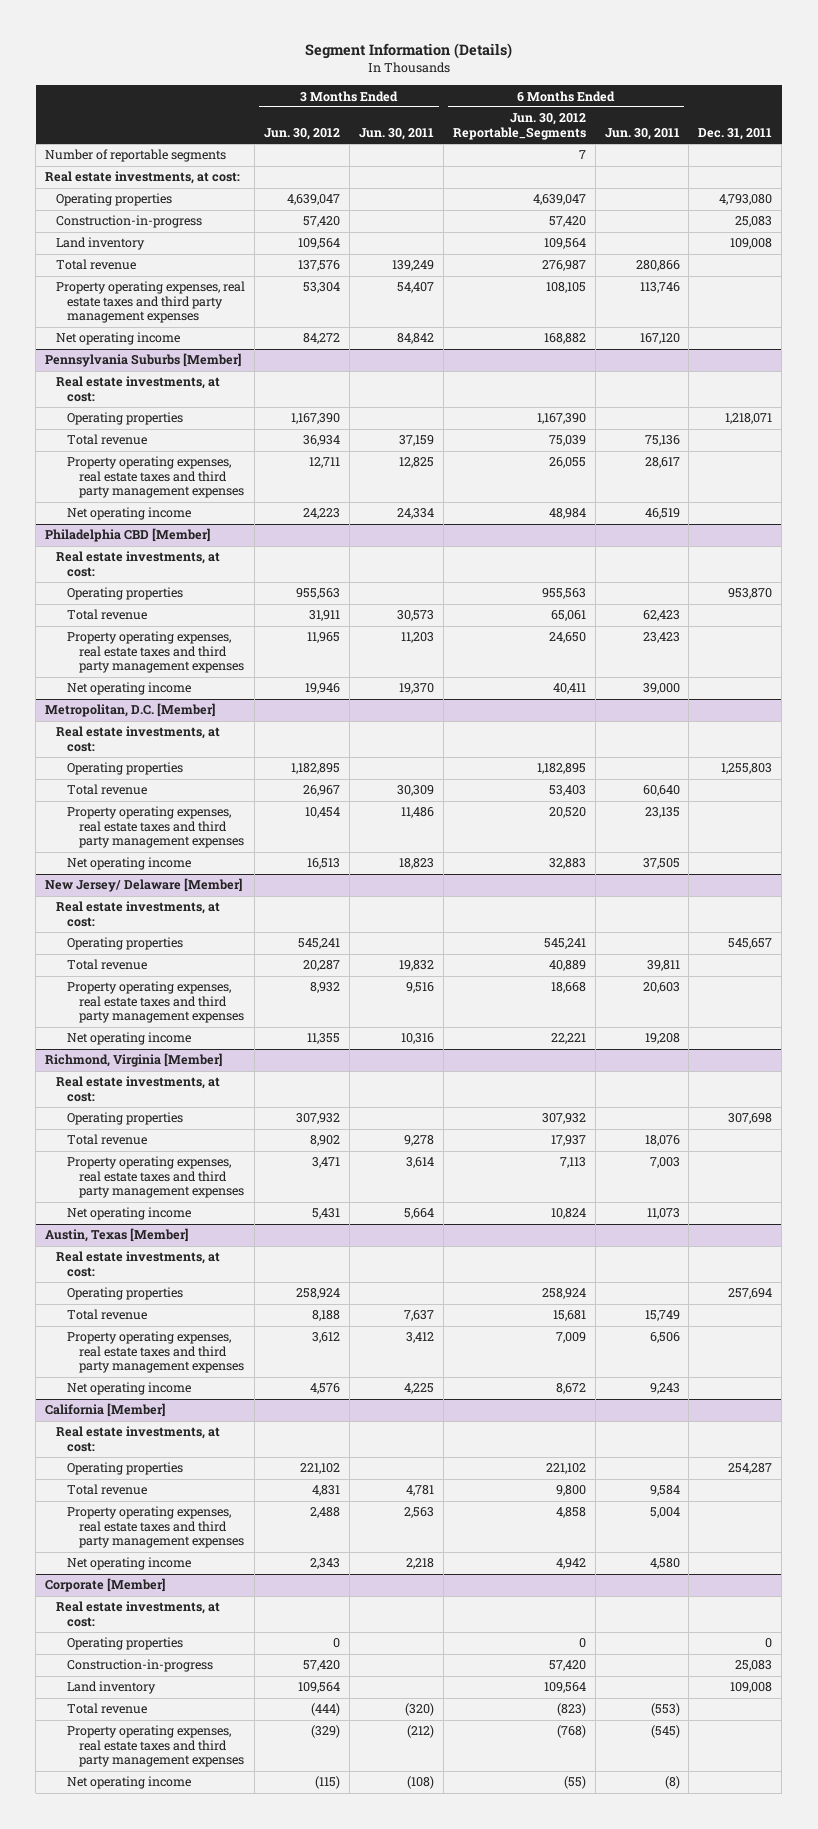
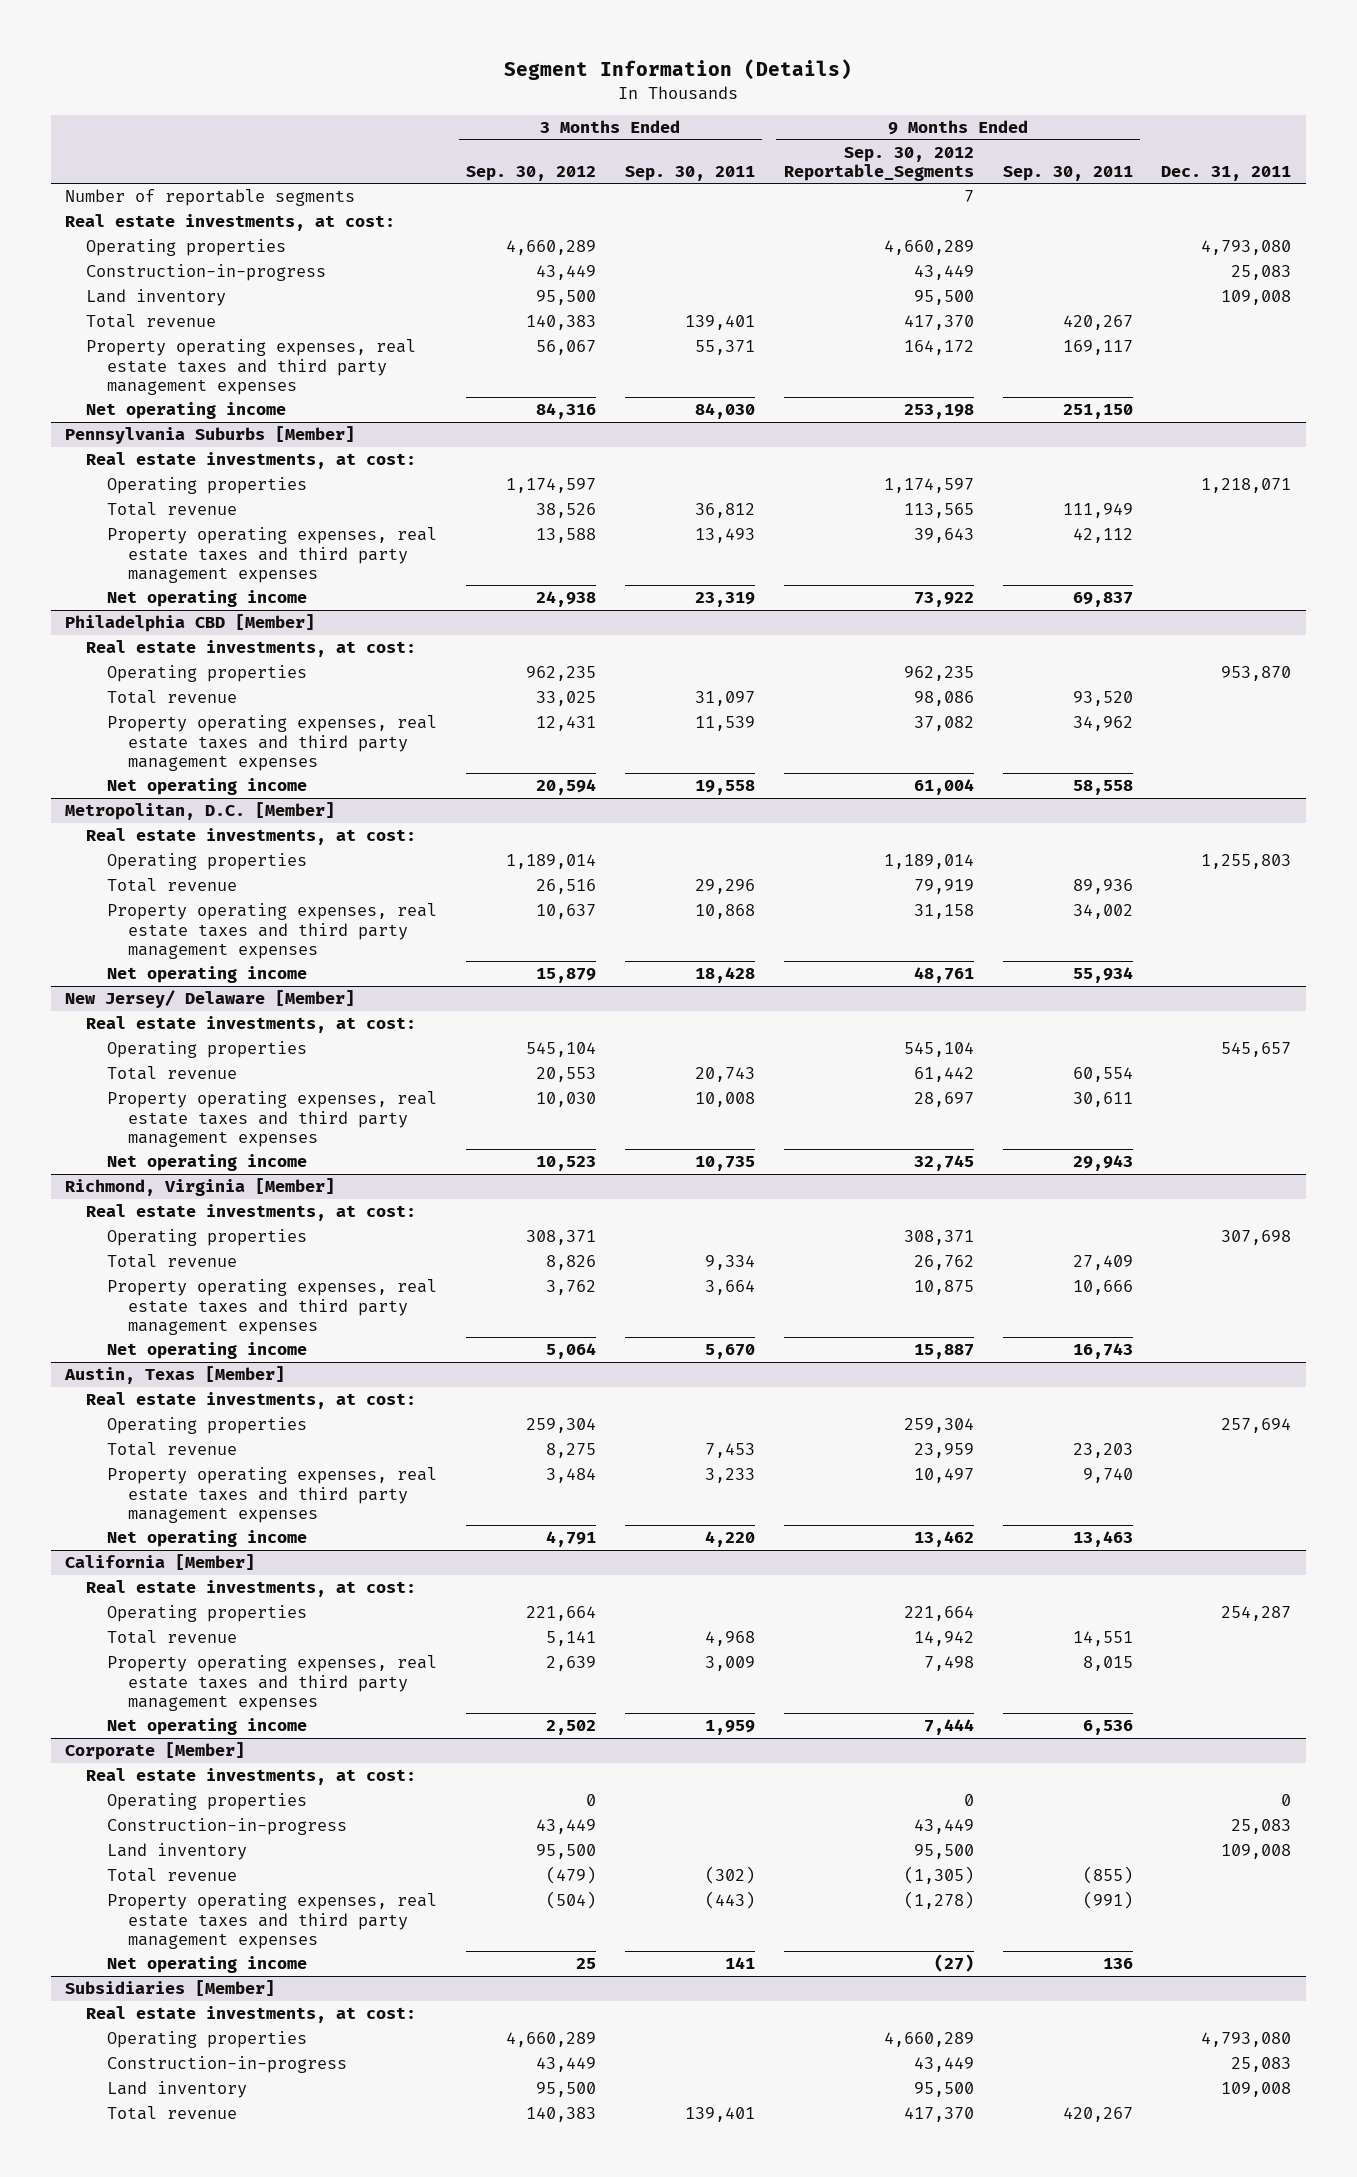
- | 3 Months Ended Jun. 30, 2012 | 3 Months Ended Jun. 30, 2011 | 6 Months Ended Jun. 30, 2012 Reportable_Segments | 6 Months Ended Jun. 30, 2011 | Dec. 31, 2011
+ | 3 Months Ended Sep. 30, 2012 | 3 Months Ended Sep. 30, 2011 | 9 Months Ended Sep. 30, 2012 Reportable_Segments | 9 Months Ended Sep. 30, 2011 | Dec. 31, 2011
+ Subsidiaries [Member]
+ Real estate investments, at cost:
+ Operating properties | 4,660,289 | | 4,660,289 | | 4,793,080
+ Construction-in-progress | 43,449 | | 43,449 | | 25,083
+ Land inventory | 95,500 | | 95,500 | | 109,008
+ Total revenue | 140,383 | 139,401 | 417,370 | 420,267 |

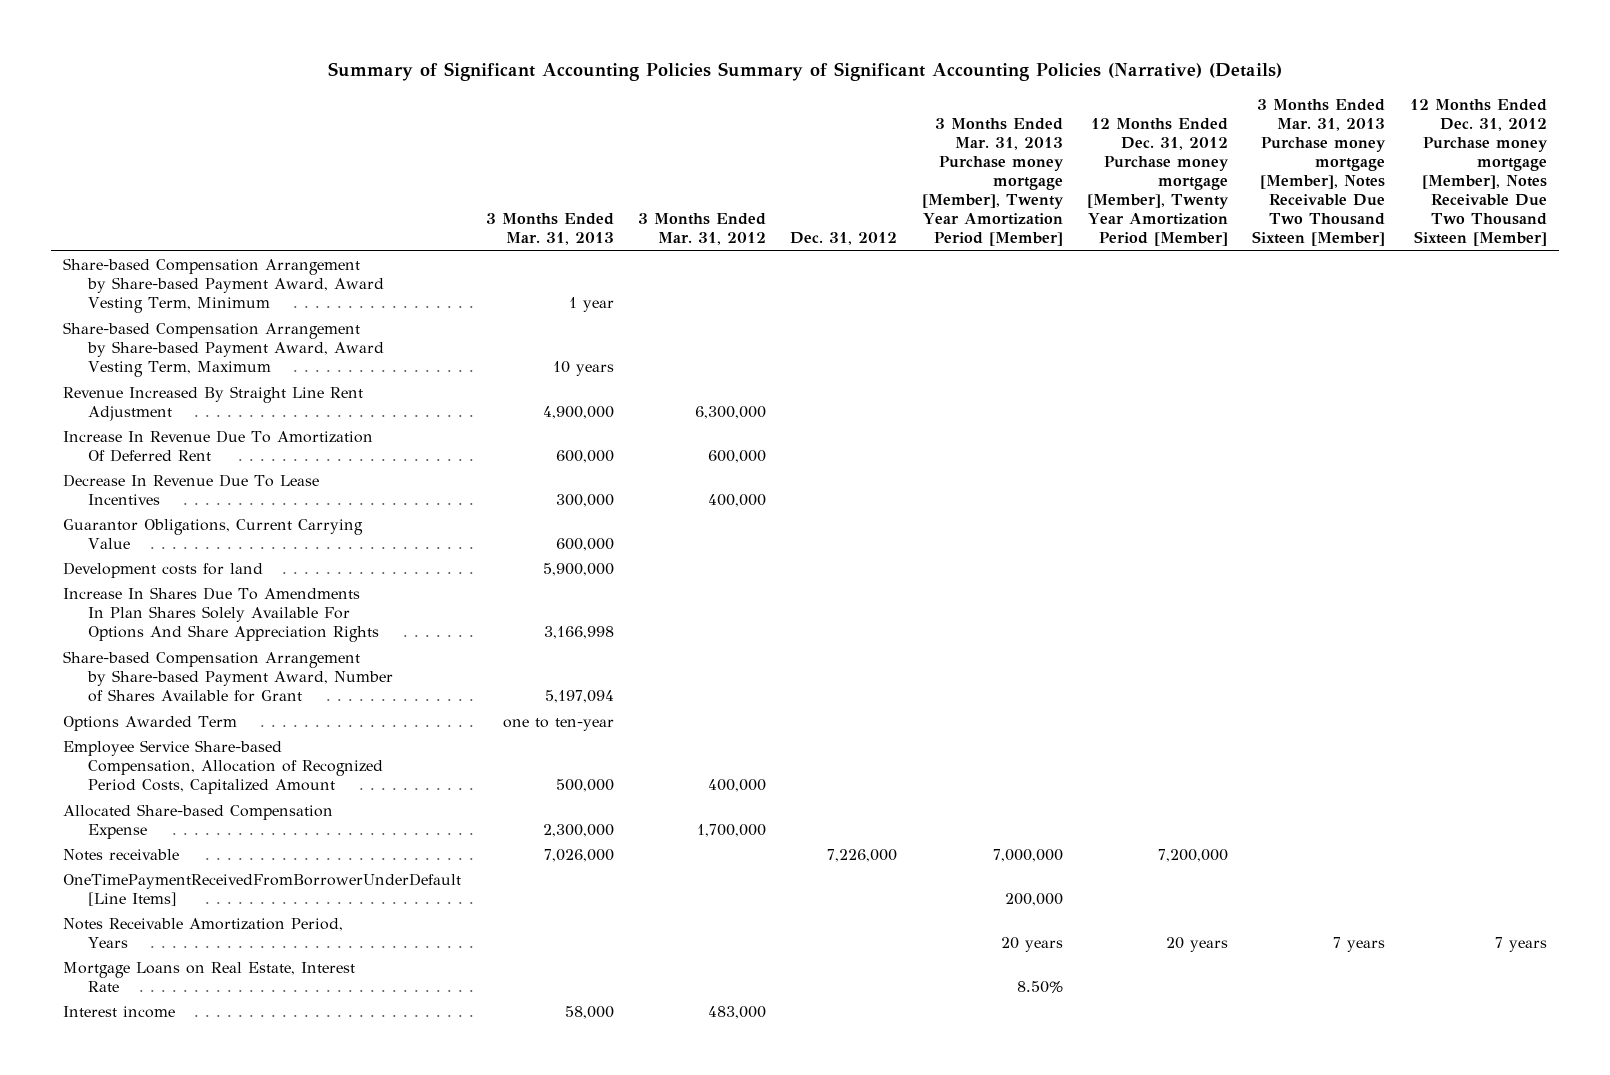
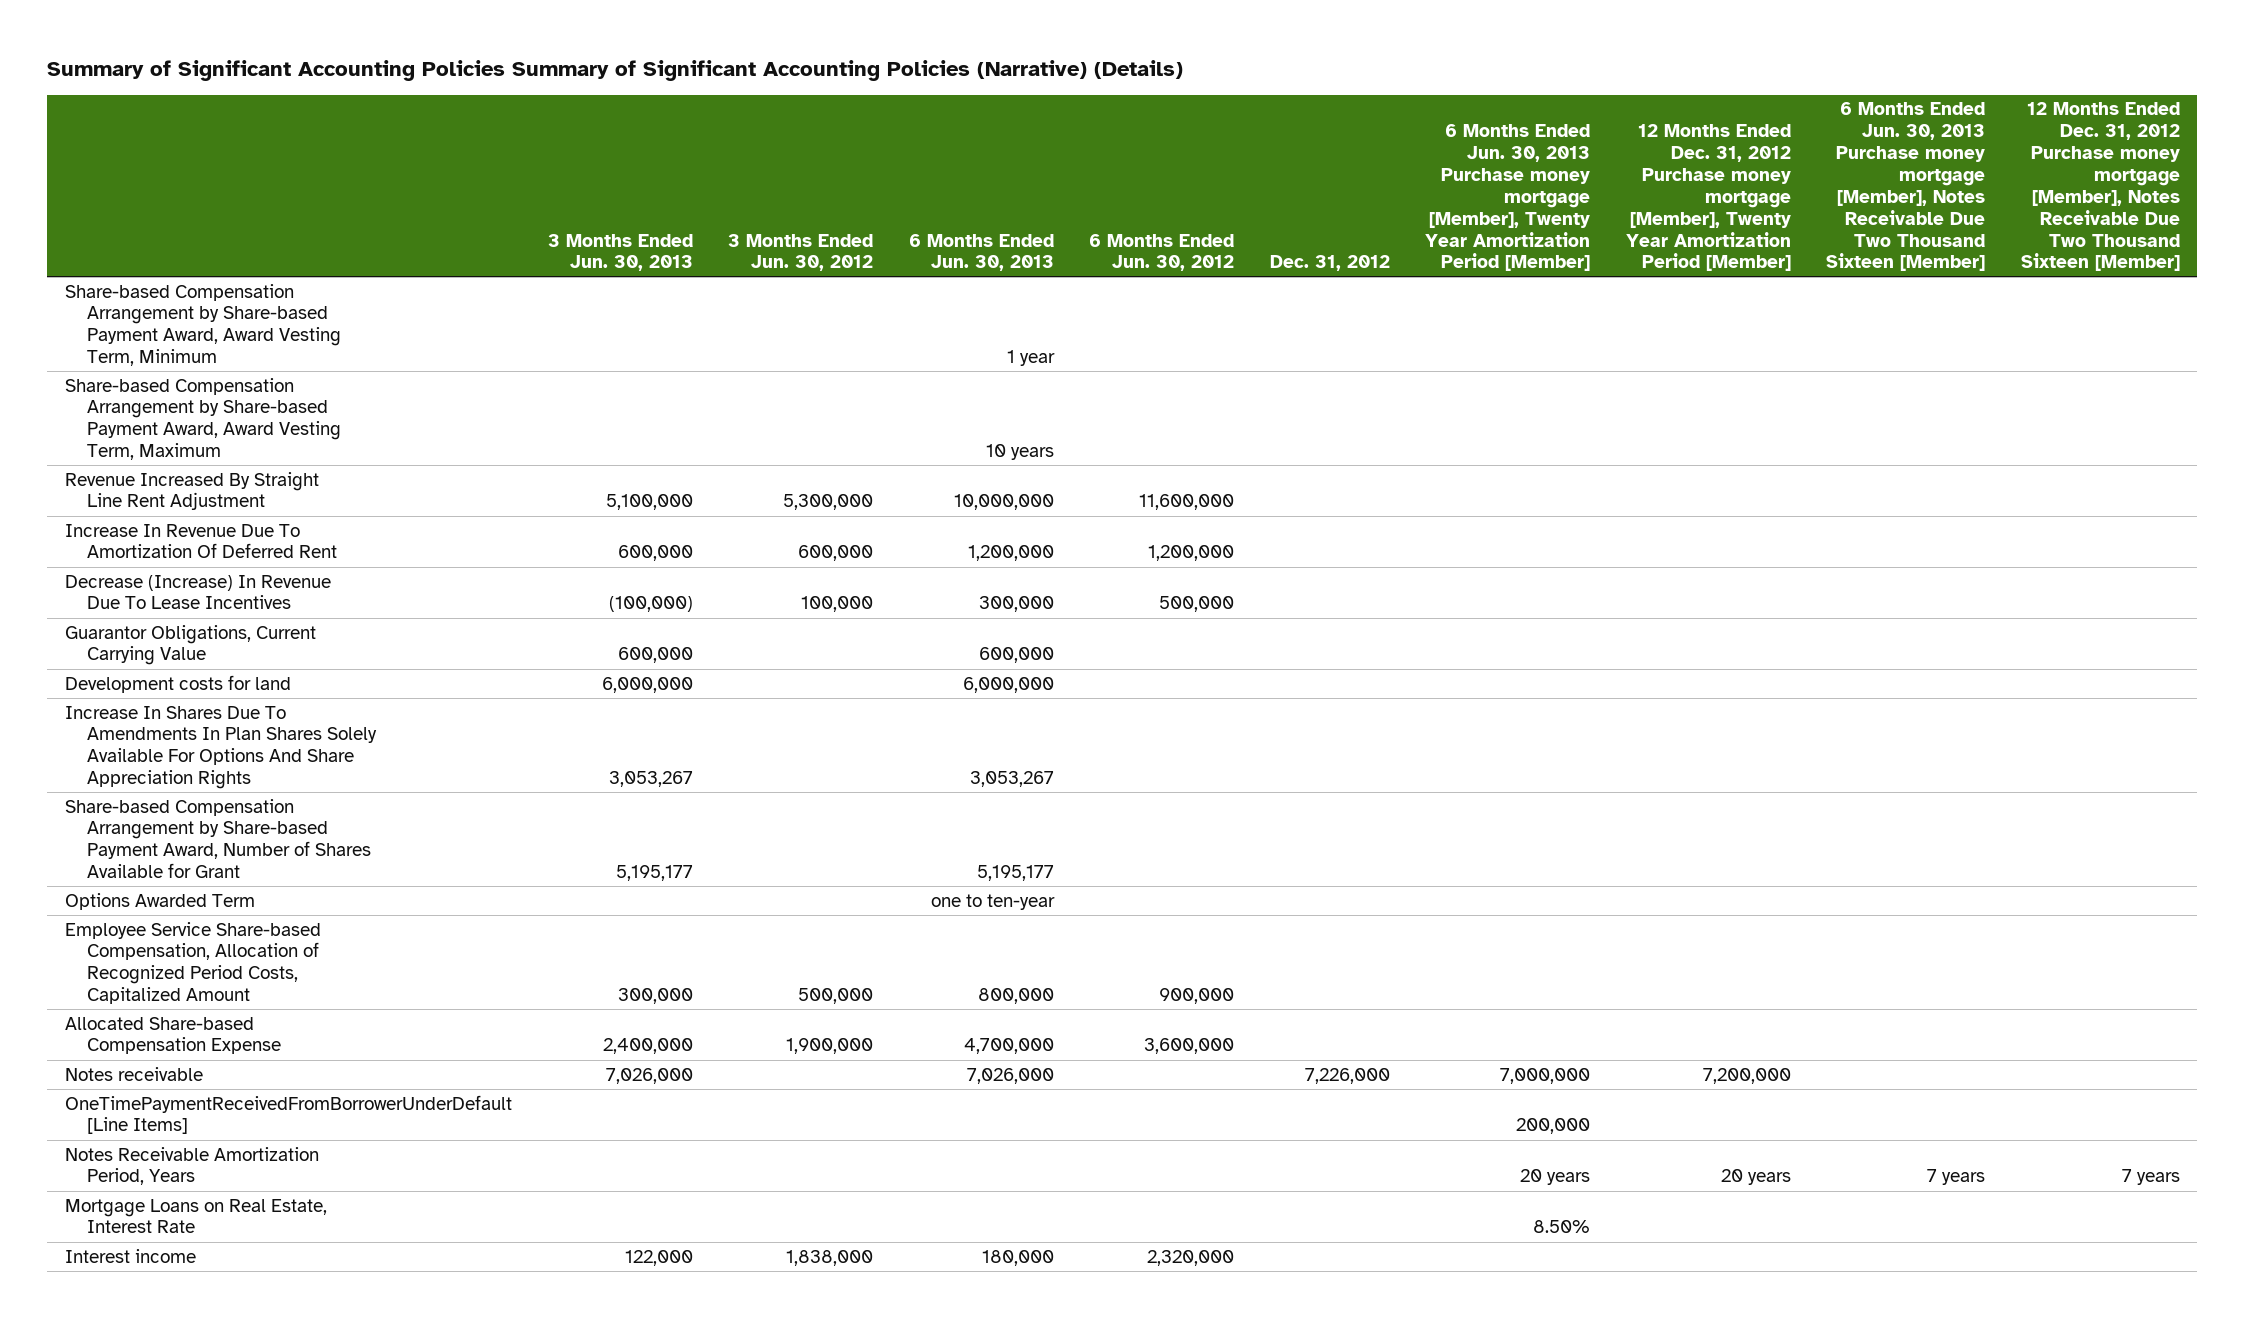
- | 3 Months Ended Mar. 31, 2013 | 3 Months Ended Mar. 31, 2012 | Dec. 31, 2012 | 3 Months Ended Mar. 31, 2013 Purchase money mortgage [Member], Twenty Year Amortization Period [Member] | 12 Months Ended Dec. 31, 2012 Purchase money mortgage [Member], Twenty Year Amortization Period [Member] | 3 Months Ended Mar. 31, 2013 Purchase money mortgage [Member], Notes Receivable Due Two Thousand Sixteen [Member] | 12 Months Ended Dec. 31, 2012 Purchase money mortgage [Member], Notes Receivable Due Two Thousand Sixteen [Member]
+ | 3 Months Ended Jun. 30, 2013 | 3 Months Ended Jun. 30, 2012 | 6 Months Ended Jun. 30, 2013 | 6 Months Ended Jun. 30, 2012 | Dec. 31, 2012 | 6 Months Ended Jun. 30, 2013 Purchase money mortgage [Member], Twenty Year Amortization Period [Member] | 12 Months Ended Dec. 31, 2012 Purchase money mortgage [Member], Twenty Year Amortization Period [Member] | 6 Months Ended Jun. 30, 2013 Purchase money mortgage [Member], Notes Receivable Due Two Thousand Sixteen [Member] | 12 Months Ended Dec. 31, 2012 Purchase money mortgage [Member], Notes Receivable Due Two Thousand Sixteen [Member]
- Decrease In Revenue Due To Lease Incentives | 300,000 | 400,000 | | | | |
+ Decrease (Increase) In Revenue Due To Lease Incentives | (100,000) | 100,000 | 300,000 | 500,000 | | | | |

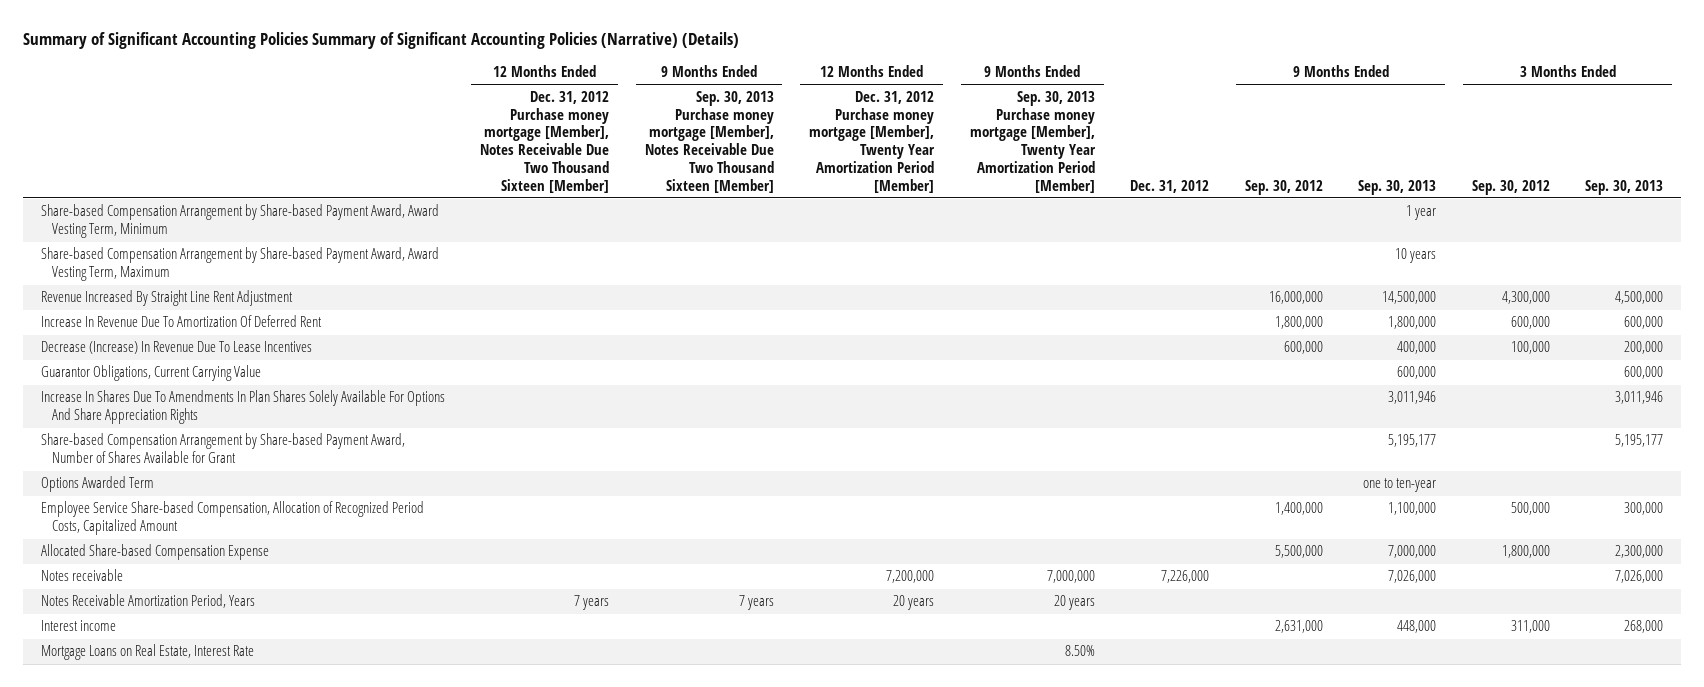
- | 3 Months Ended Jun. 30, 2013 | 3 Months Ended Jun. 30, 2012 | 6 Months Ended Jun. 30, 2013 | 6 Months Ended Jun. 30, 2012 | Dec. 31, 2012 | 6 Months Ended Jun. 30, 2013 Purchase money mortgage [Member], Twenty Year Amortization Period [Member] | 12 Months Ended Dec. 31, 2012 Purchase money mortgage [Member], Twenty Year Amortization Period [Member] | 6 Months Ended Jun. 30, 2013 Purchase money mortgage [Member], Notes Receivable Due Two Thousand Sixteen [Member] | 12 Months Ended Dec. 31, 2012 Purchase money mortgage [Member], Notes Receivable Due Two Thousand Sixteen [Member]
+ | 12 Months Ended Dec. 31, 2012 Purchase money mortgage [Member], Notes Receivable Due Two Thousand Sixteen [Member] | 9 Months Ended Sep. 30, 2013 Purchase money mortgage [Member], Notes Receivable Due Two Thousand Sixteen [Member] | 12 Months Ended Dec. 31, 2012 Purchase money mortgage [Member], Twenty Year Amortization Period [Member] | 9 Months Ended Sep. 30, 2013 Purchase money mortgage [Member], Twenty Year Amortization Period [Member] | Dec. 31, 2012 | 9 Months Ended Sep. 30, 2012 | 9 Months Ended Sep. 30, 2013 | 3 Months Ended Sep. 30, 2012 | 3 Months Ended Sep. 30, 2013
- Development costs for land | 6,000,000 | | 6,000,000 | | | | | |
- OneTimePaymentReceivedFromBorrowerUnderDefault [Line Items] | | | | | | 200,000 | | |
moved down: Mortgage Loans on Real Estate, Interest Rate | | | | 8.50% | | | | |

